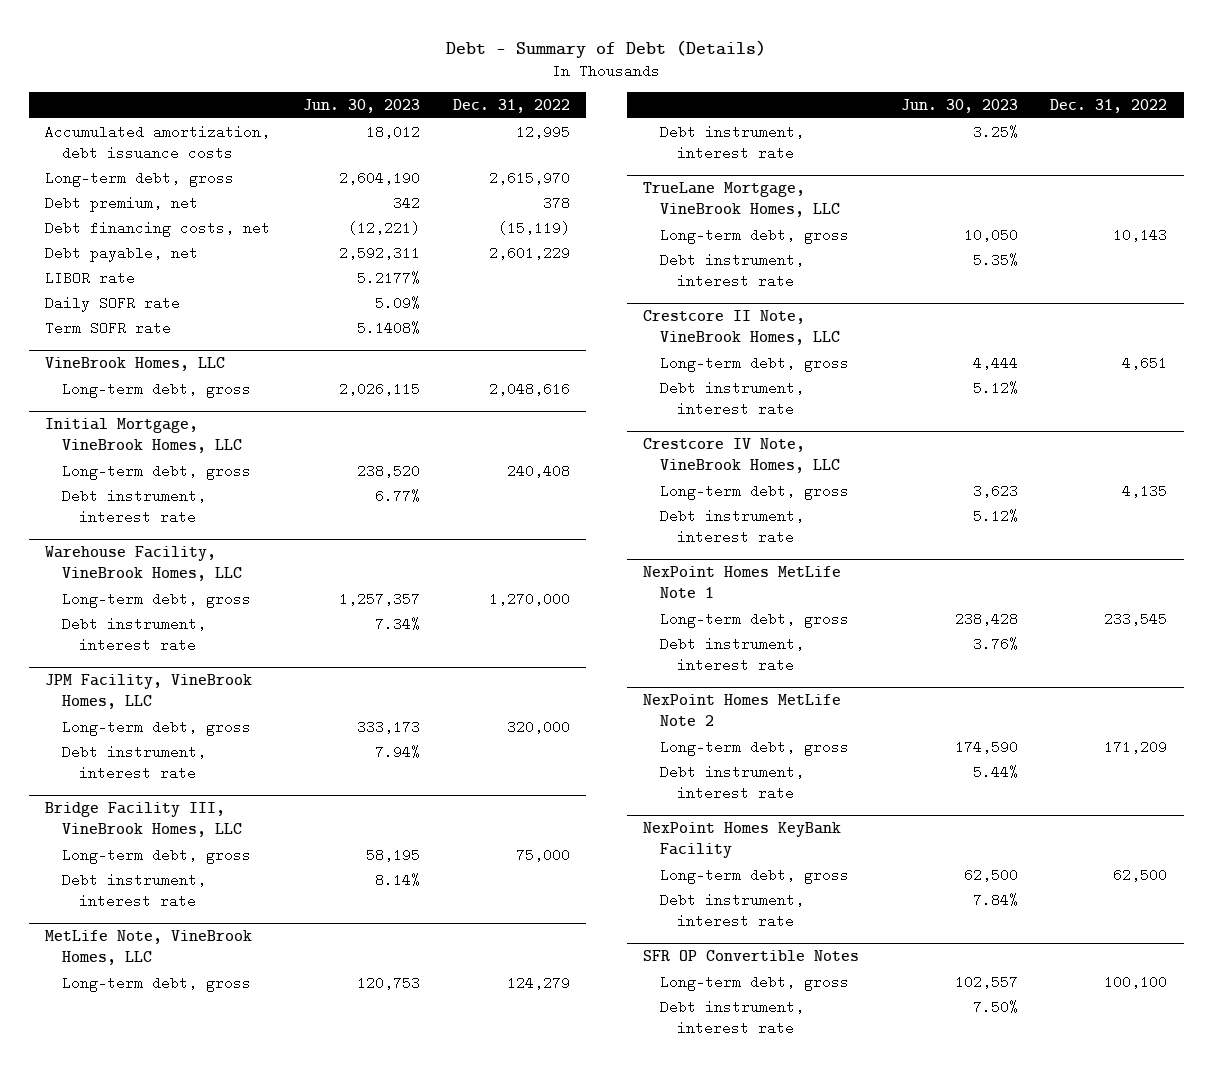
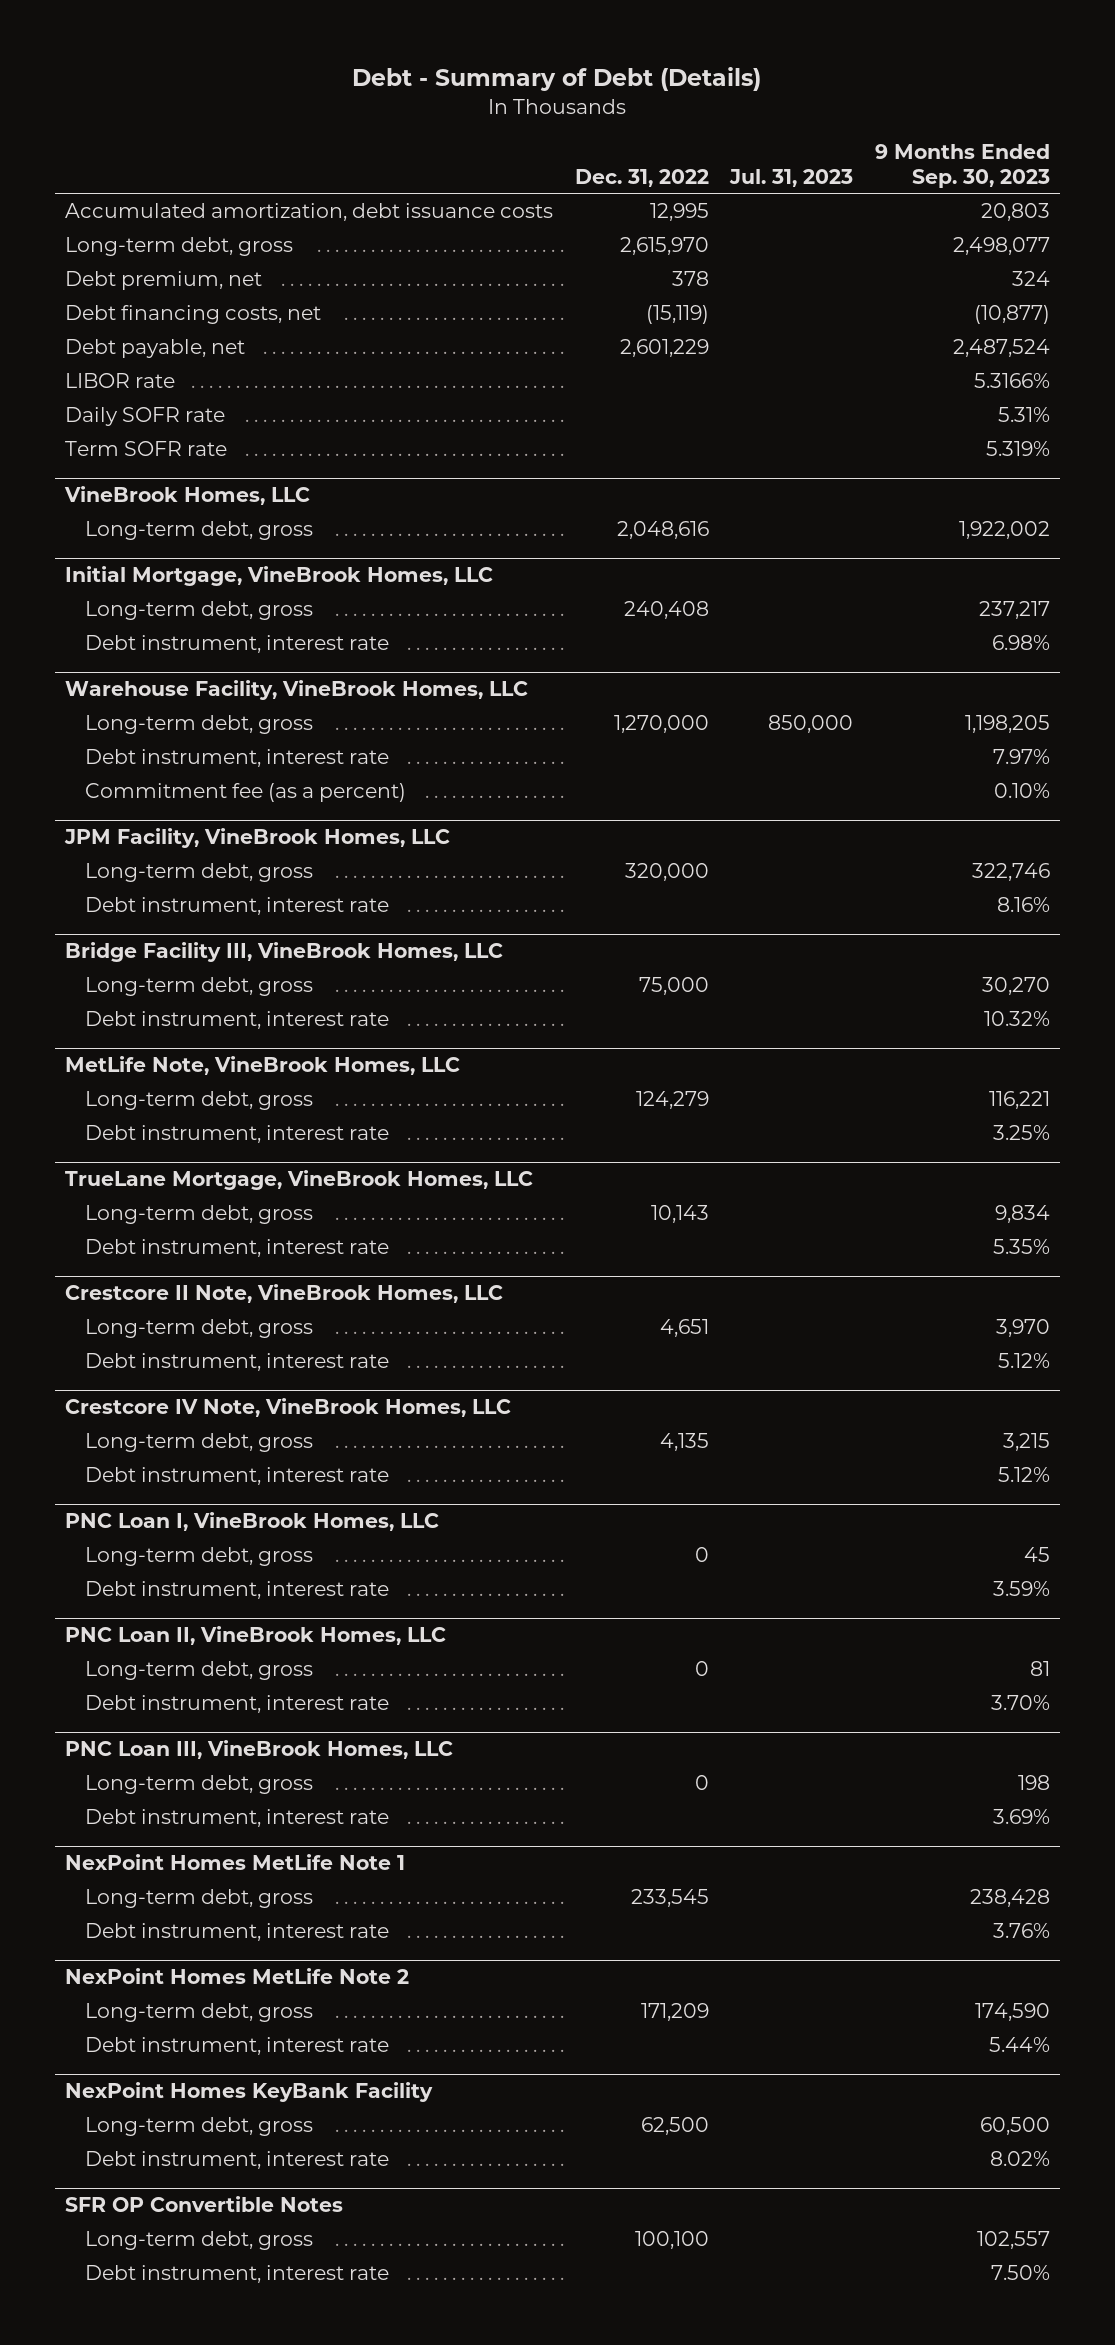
- | Jun. 30, 2023 | Dec. 31, 2022
+ | Dec. 31, 2022 | Jul. 31, 2023 | 9 Months Ended Sep. 30, 2023
@ Warehouse Facility, VineBrook Homes, LLC
+ Commitment fee (as a percent) | | | 0.10%
+ PNC Loan I, VineBrook Homes, LLC
+ Long-term debt, gross | 0 | | 45
+ Debt instrument, interest rate | | | 3.59%
+ PNC Loan II, VineBrook Homes, LLC
+ Long-term debt, gross | 0 | | 81
+ Debt instrument, interest rate | | | 3.70%
+ PNC Loan III, VineBrook Homes, LLC
+ Long-term debt, gross | 0 | | 198
+ Debt instrument, interest rate | | | 3.69%

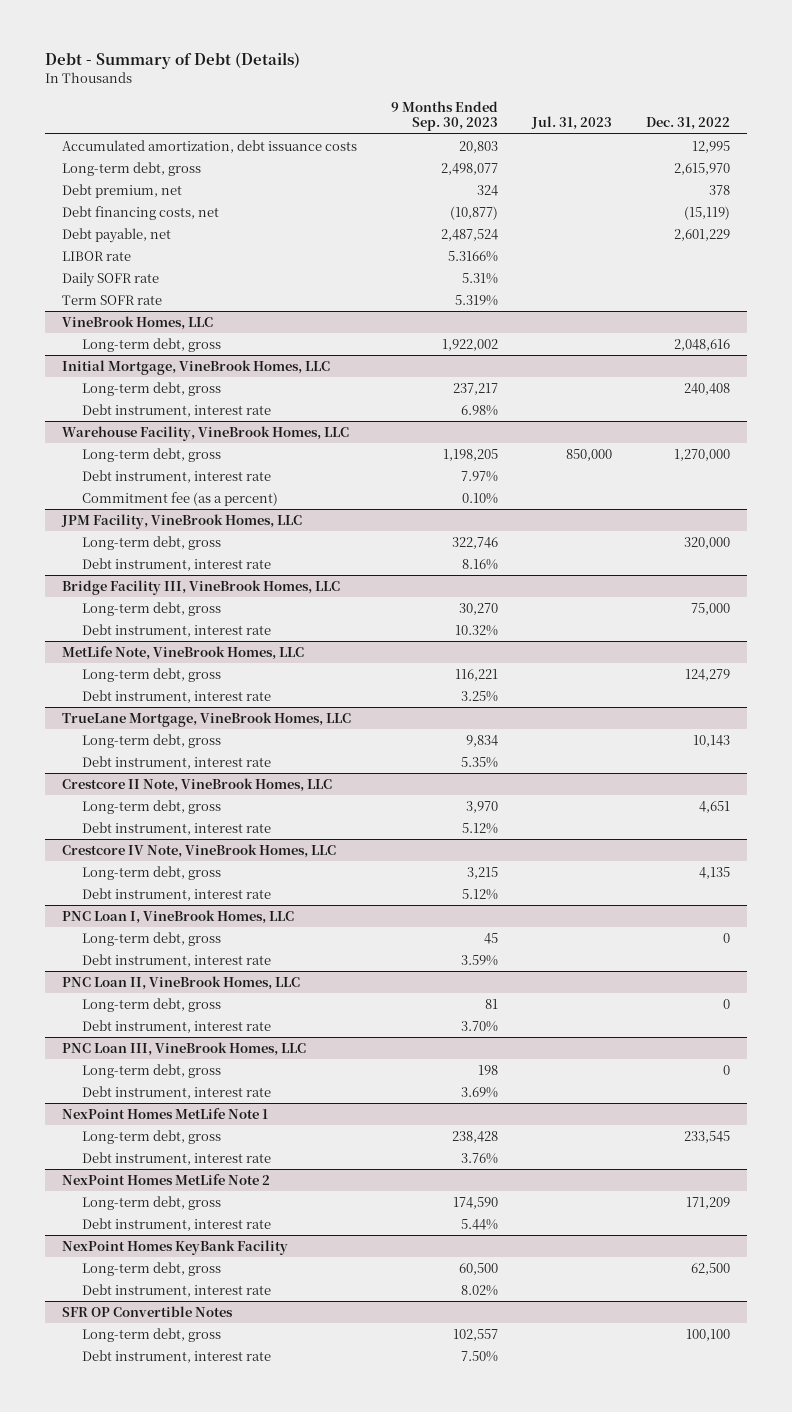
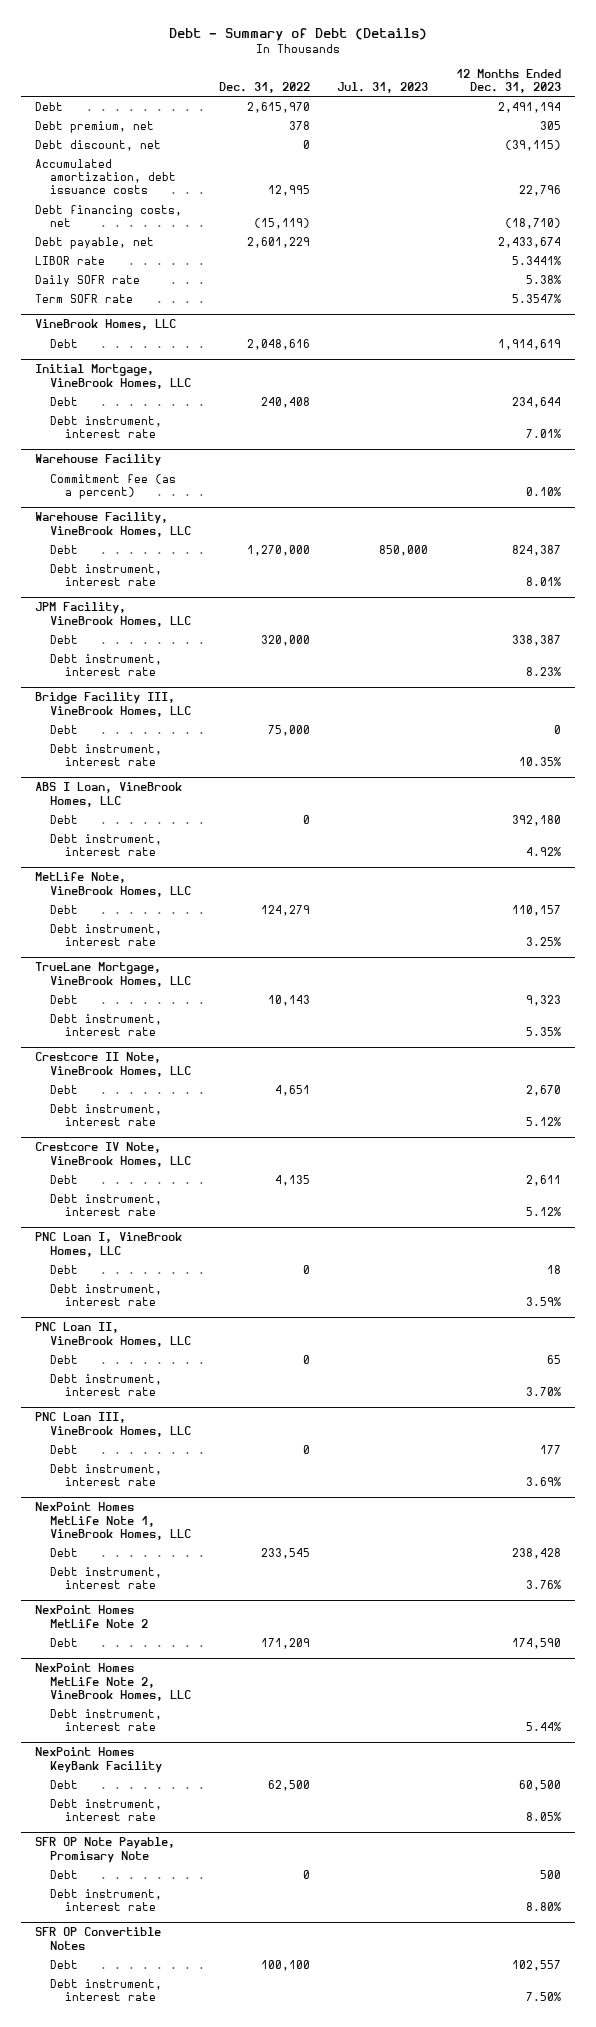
- | 9 Months Ended Sep. 30, 2023 | Jul. 31, 2023 | Dec. 31, 2022
+ | Dec. 31, 2022 | Jul. 31, 2023 | 12 Months Ended Dec. 31, 2023
- Long-term debt, gross | 2,498,077 | | 2,615,970
+ Debt | 2,615,970 | | 2,491,194
+ Debt discount, net | 0 | | (39,115)
moved down: Accumulated amortization, debt issuance costs | 12,995 | | 22,796
@ VineBrook Homes, LLC
- Long-term debt, gross | 1,922,002 | | 2,048,616
+ Debt | 2,048,616 | | 1,914,619
@ Initial Mortgage, VineBrook Homes, LLC
- Long-term debt, gross | 237,217 | | 240,408
+ Debt | 240,408 | | 234,644
+ Warehouse Facility
+ Commitment fee (as a percent) | | | 0.10%
@ Warehouse Facility, VineBrook Homes, LLC
- Long-term debt, gross | 1,198,205 | 850,000 | 1,270,000
+ Debt | 1,270,000 | 850,000 | 824,387
- Commitment fee (as a percent) | 0.10% | |
@ JPM Facility, VineBrook Homes, LLC
- Long-term debt, gross | 322,746 | | 320,000
+ Debt | 320,000 | | 338,387
@ Bridge Facility III, VineBrook Homes, LLC
- Long-term debt, gross | 30,270 | | 75,000
+ Debt | 75,000 | | 0
+ ABS I Loan, VineBrook Homes, LLC
+ Debt | 0 | | 392,180
+ Debt instrument, interest rate | | | 4.92%
@ MetLife Note, VineBrook Homes, LLC
- Long-term debt, gross | 116,221 | | 124,279
+ Debt | 124,279 | | 110,157
@ TrueLane Mortgage, VineBrook Homes, LLC
- Long-term debt, gross | 9,834 | | 10,143
+ Debt | 10,143 | | 9,323
@ Crestcore II Note, VineBrook Homes, LLC
- Long-term debt, gross | 3,970 | | 4,651
+ Debt | 4,651 | | 2,670
@ Crestcore IV Note, VineBrook Homes, LLC
- Long-term debt, gross | 3,215 | | 4,135
+ Debt | 4,135 | | 2,611
@ PNC Loan I, VineBrook Homes, LLC
- Long-term debt, gross | 45 | | 0
+ Debt | 0 | | 18
@ PNC Loan II, VineBrook Homes, LLC
- Long-term debt, gross | 81 | | 0
+ Debt | 0 | | 65
@ PNC Loan III, VineBrook Homes, LLC
- Long-term debt, gross | 198 | | 0
+ Debt | 0 | | 177
- NexPoint Homes MetLife Note 1
- Long-term debt, gross | 238,428 | | 233,545
+ NexPoint Homes MetLife Note 1, VineBrook Homes, LLC
+ Debt | 233,545 | | 238,428
@ NexPoint Homes MetLife Note 2
- Long-term debt, gross | 174,590 | | 171,209
- Debt instrument, interest rate | 5.44% | |
+ Debt | 171,209 | | 174,590
+ NexPoint Homes MetLife Note 2, VineBrook Homes, LLC
+ Debt instrument, interest rate | | | 5.44%
@ NexPoint Homes KeyBank Facility
- Long-term debt, gross | 60,500 | | 62,500
+ Debt | 62,500 | | 60,500
+ SFR OP Note Payable, Promisary Note
+ Debt | 0 | | 500
+ Debt instrument, interest rate | | | 8.80%
@ SFR OP Convertible Notes
- Long-term debt, gross | 102,557 | | 100,100
+ Debt | 100,100 | | 102,557

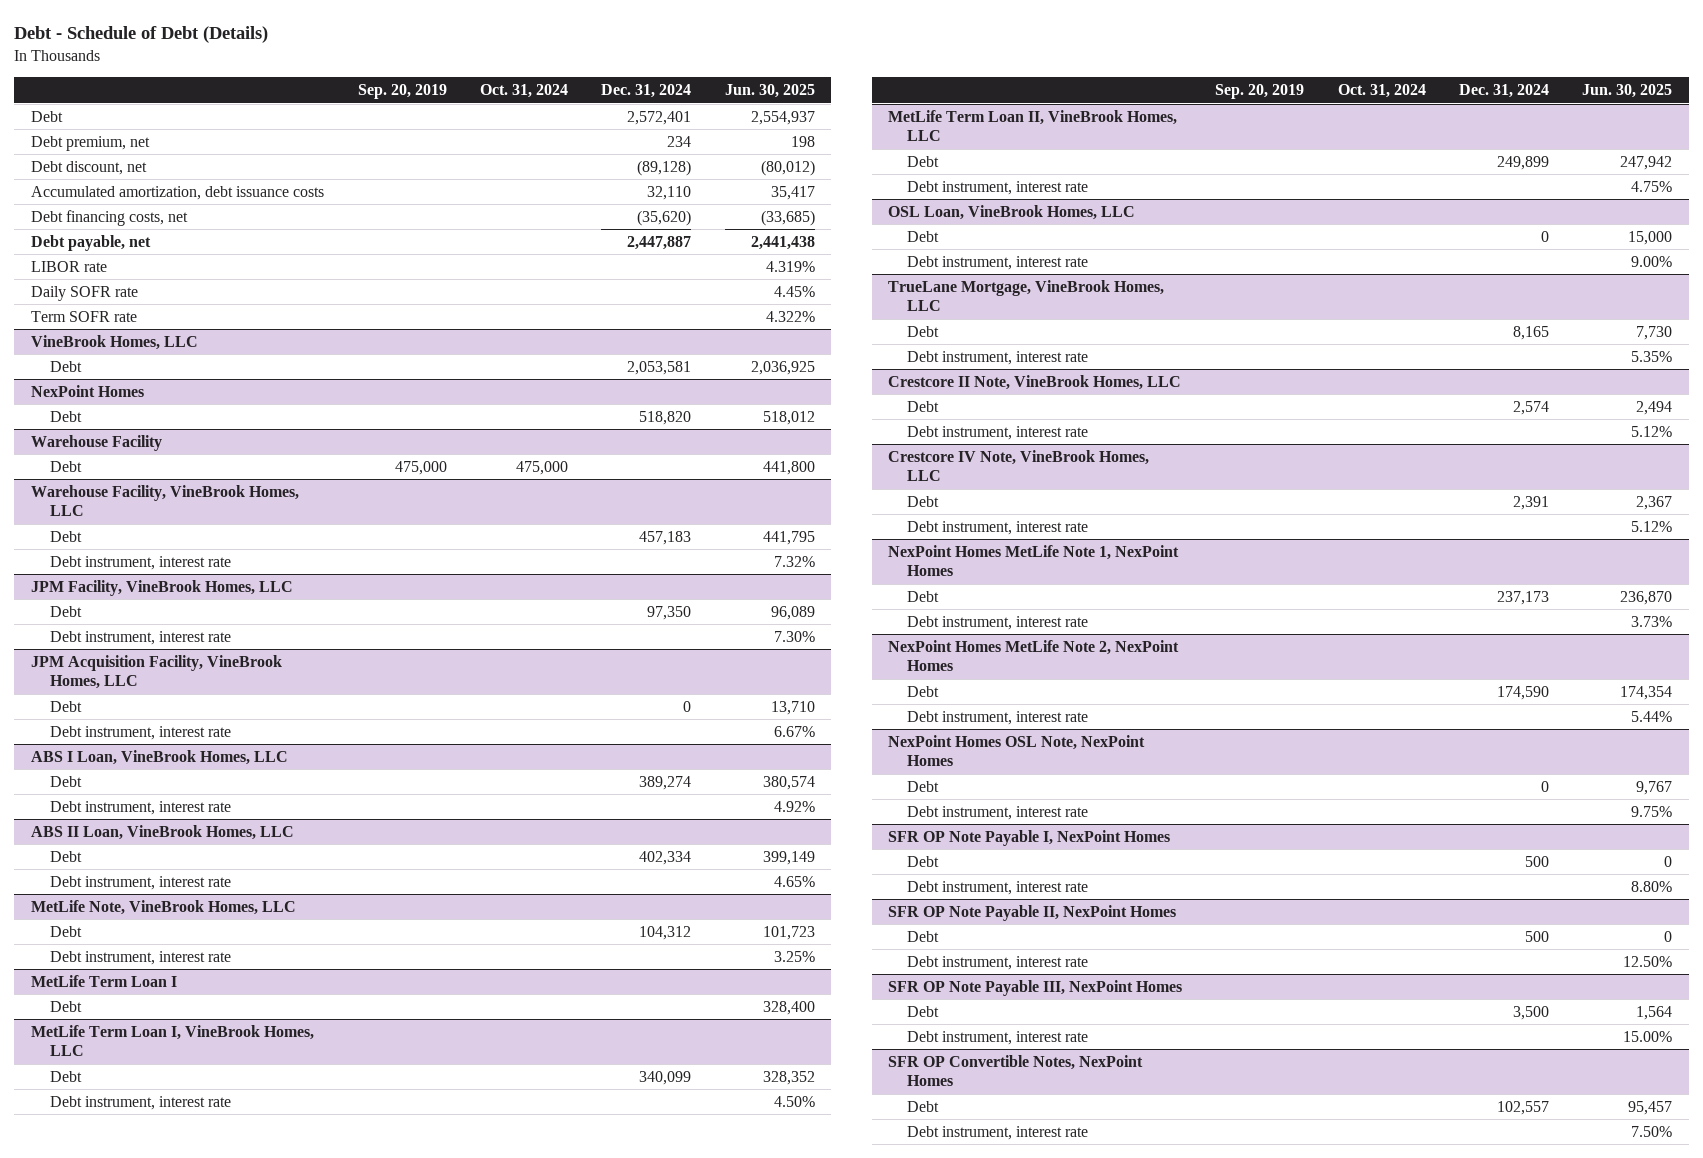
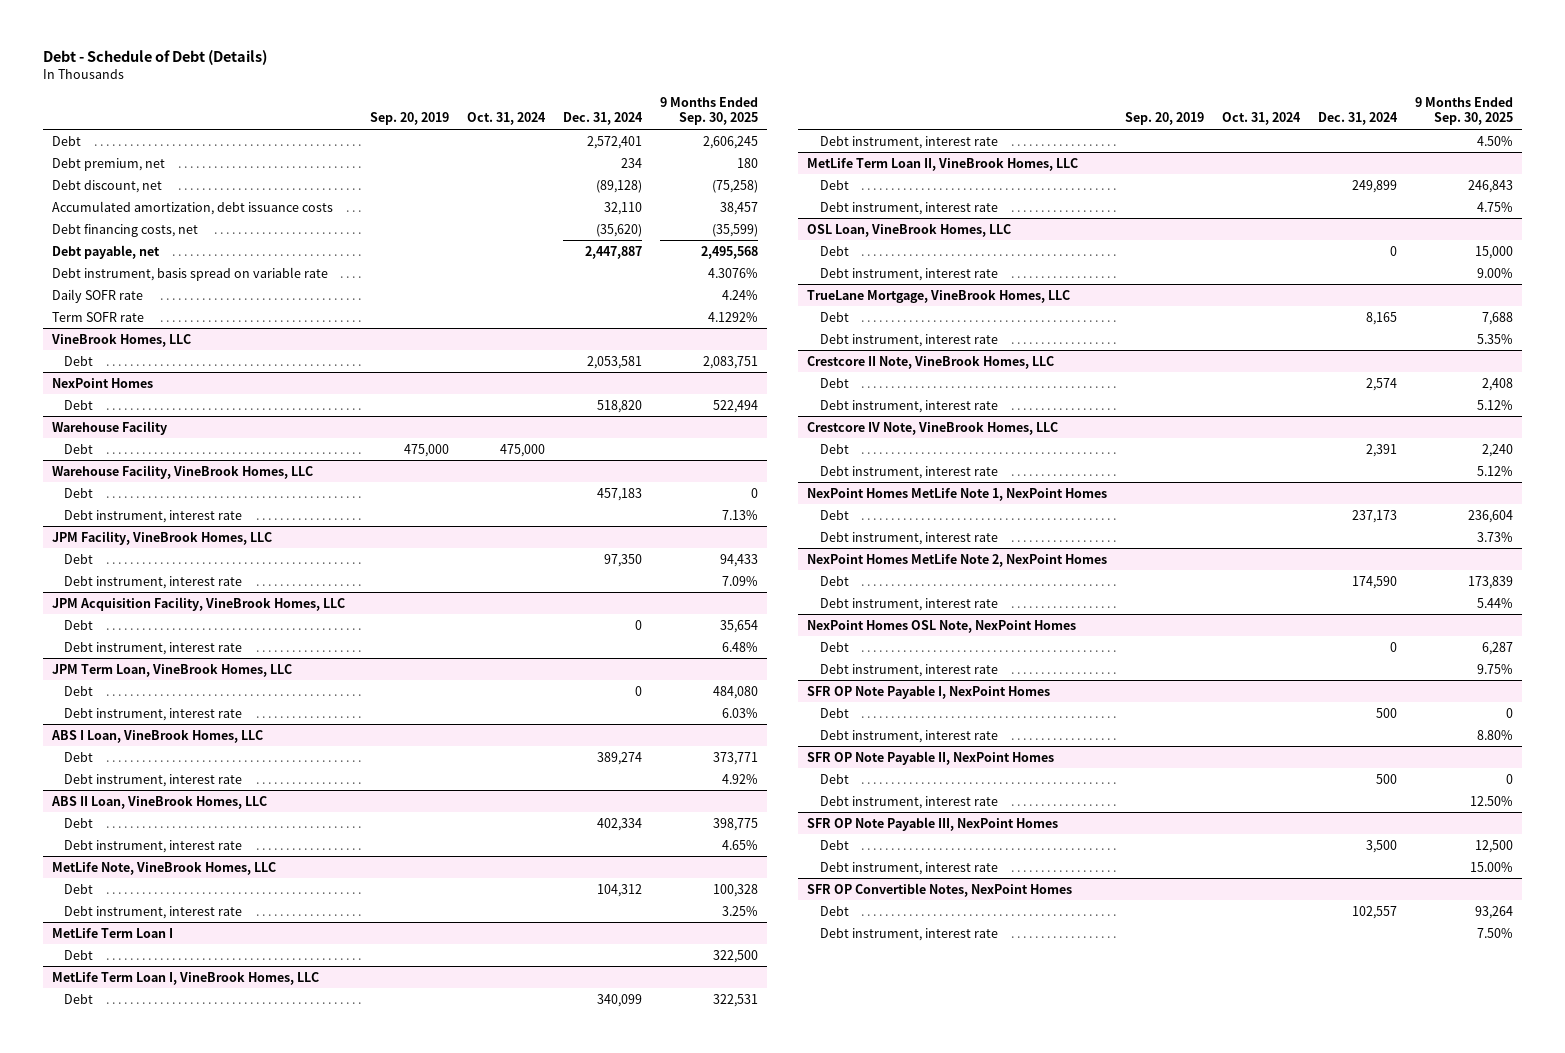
- | Sep. 20, 2019 | Oct. 31, 2024 | Dec. 31, 2024 | Jun. 30, 2025
+ | Sep. 20, 2019 | Oct. 31, 2024 | Dec. 31, 2024 | 9 Months Ended Sep. 30, 2025
- LIBOR rate | | | | 4.319%
+ Debt instrument, basis spread on variable rate | | | | 4.3076%
+ JPM Term Loan, VineBrook Homes, LLC
+ Debt | | | 0 | 484,080
+ Debt instrument, interest rate | | | | 6.03%

